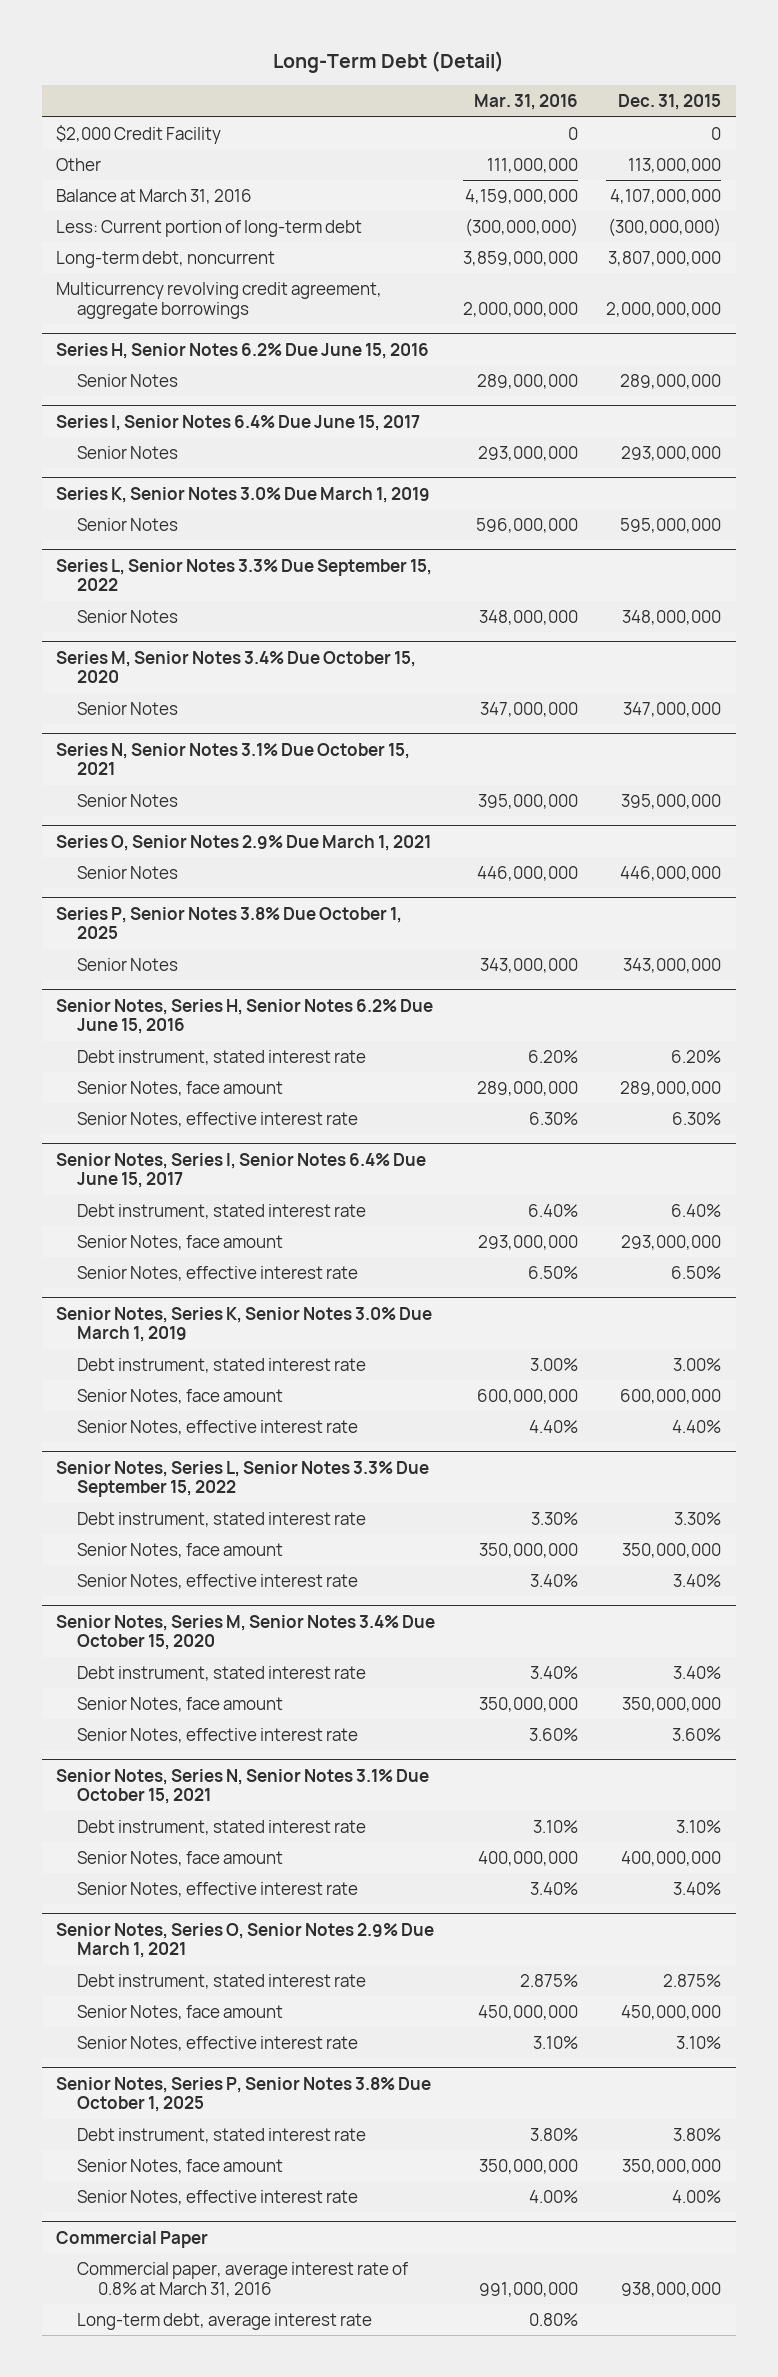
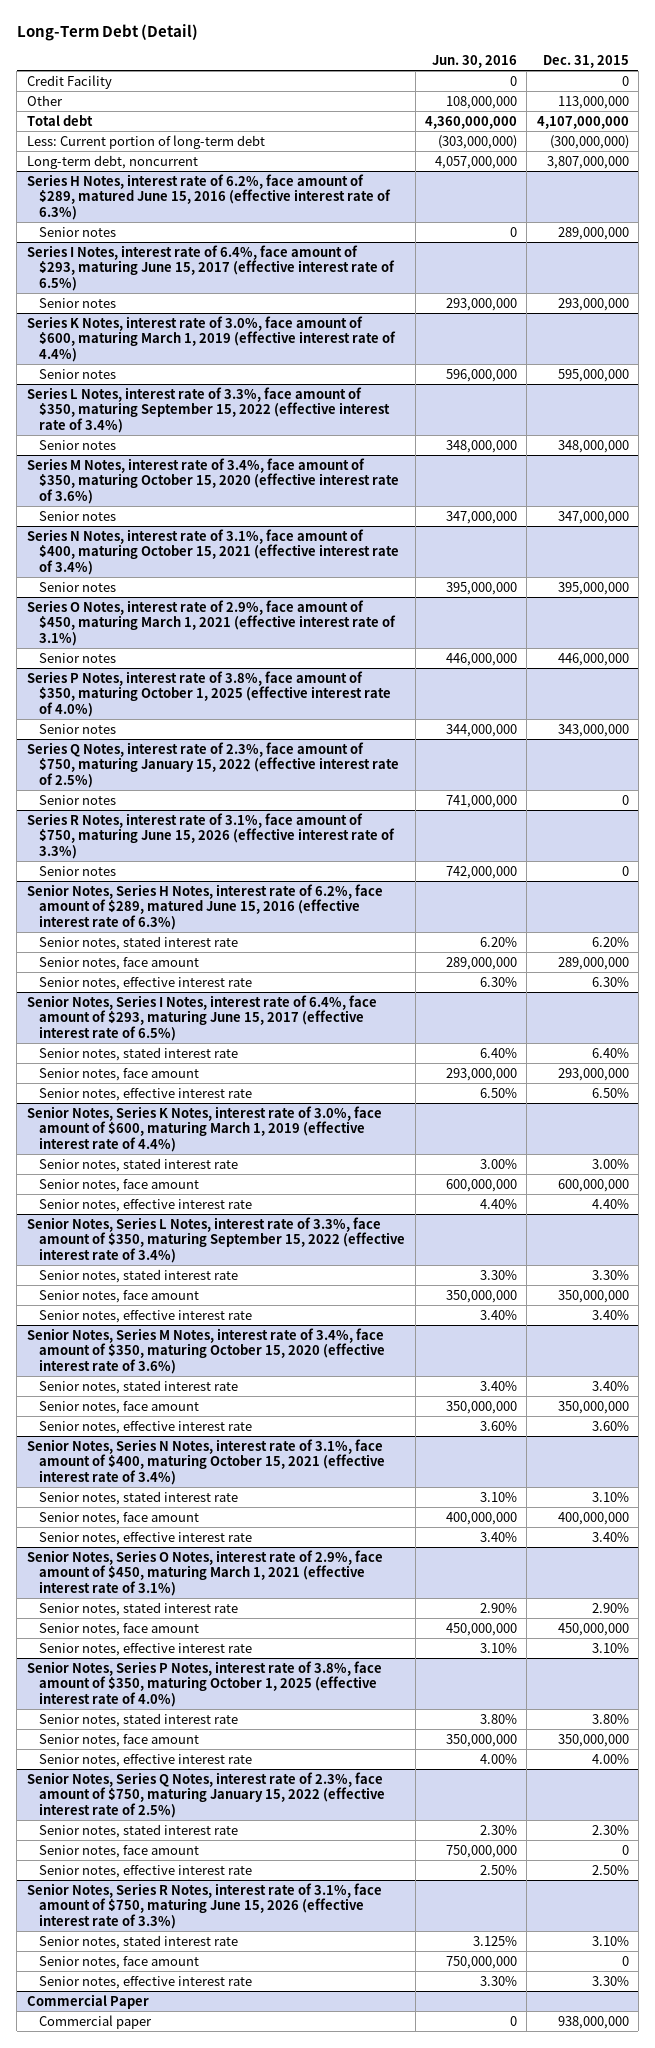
- | Mar. 31, 2016 | Dec. 31, 2015
+ | Jun. 30, 2016 | Dec. 31, 2015
- $2,000 Credit Facility | 0 | 0
+ Credit Facility | 0 | 0
- Balance at March 31, 2016 | 4,159,000,000 | 4,107,000,000
+ Total debt | 4,360,000,000 | 4,107,000,000
- Multicurrency revolving credit agreement, aggregate borrowings | 2,000,000,000 | 2,000,000,000
- Series H, Senior Notes 6.2% Due June 15, 2016
- Senior Notes | 289,000,000 | 289,000,000
- Series I, Senior Notes 6.4% Due June 15, 2017
- Senior Notes | 293,000,000 | 293,000,000
- Series K, Senior Notes 3.0% Due March 1, 2019
- Senior Notes | 596,000,000 | 595,000,000
- Series L, Senior Notes 3.3% Due September 15, 2022
- Senior Notes | 348,000,000 | 348,000,000
- Series M, Senior Notes 3.4% Due October 15, 2020
- Senior Notes | 347,000,000 | 347,000,000
- Series N, Senior Notes 3.1% Due October 15, 2021
- Senior Notes | 395,000,000 | 395,000,000
- Series O, Senior Notes 2.9% Due March 1, 2021
- Senior Notes | 446,000,000 | 446,000,000
- Series P, Senior Notes 3.8% Due October 1, 2025
- Senior Notes | 343,000,000 | 343,000,000
- Senior Notes, Series H, Senior Notes 6.2% Due June 15, 2016
- Debt instrument, stated interest rate | 6.20% | 6.20%
- Senior Notes, face amount | 289,000,000 | 289,000,000
- Senior Notes, effective interest rate | 6.30% | 6.30%
- Senior Notes, Series I, Senior Notes 6.4% Due June 15, 2017
- Debt instrument, stated interest rate | 6.40% | 6.40%
- Senior Notes, face amount | 293,000,000 | 293,000,000
- Senior Notes, effective interest rate | 6.50% | 6.50%
- Senior Notes, Series K, Senior Notes 3.0% Due March 1, 2019
- Debt instrument, stated interest rate | 3.00% | 3.00%
- Senior Notes, face amount | 600,000,000 | 600,000,000
- Senior Notes, effective interest rate | 4.40% | 4.40%
- Senior Notes, Series L, Senior Notes 3.3% Due September 15, 2022
- Debt instrument, stated interest rate | 3.30% | 3.30%
- Senior Notes, face amount | 350,000,000 | 350,000,000
- Senior Notes, effective interest rate | 3.40% | 3.40%
- Senior Notes, Series M, Senior Notes 3.4% Due October 15, 2020
- Debt instrument, stated interest rate | 3.40% | 3.40%
- Senior Notes, face amount | 350,000,000 | 350,000,000
- Senior Notes, effective interest rate | 3.60% | 3.60%
- Senior Notes, Series N, Senior Notes 3.1% Due October 15, 2021
- Debt instrument, stated interest rate | 3.10% | 3.10%
- Senior Notes, face amount | 400,000,000 | 400,000,000
- Senior Notes, effective interest rate | 3.40% | 3.40%
- Senior Notes, Series O, Senior Notes 2.9% Due March 1, 2021
- Debt instrument, stated interest rate | 2.875% | 2.875%
- Senior Notes, face amount | 450,000,000 | 450,000,000
- Senior Notes, effective interest rate | 3.10% | 3.10%
- Senior Notes, Series P, Senior Notes 3.8% Due October 1, 2025
- Debt instrument, stated interest rate | 3.80% | 3.80%
- Senior Notes, face amount | 350,000,000 | 350,000,000
- Senior Notes, effective interest rate | 4.00% | 4.00%
+ Series H Notes, interest rate of 6.2%, face amount of $289, matured June 15, 2016 (effective interest rate of 6.3%)
+ Senior notes | 0 | 289,000,000
+ Series I Notes, interest rate of 6.4%, face amount of $293, maturing June 15, 2017 (effective interest rate of 6.5%)
+ Senior notes | 293,000,000 | 293,000,000
+ Series K Notes, interest rate of 3.0%, face amount of $600, maturing March 1, 2019 (effective interest rate of 4.4%)
+ Senior notes | 596,000,000 | 595,000,000
+ Series L Notes, interest rate of 3.3%, face amount of $350, maturing September 15, 2022 (effective interest rate of 3.4%)
+ Senior notes | 348,000,000 | 348,000,000
+ Series M Notes, interest rate of 3.4%, face amount of $350, maturing October 15, 2020 (effective interest rate of 3.6%)
+ Senior notes | 347,000,000 | 347,000,000
+ Series N Notes, interest rate of 3.1%, face amount of $400, maturing October 15, 2021 (effective interest rate of 3.4%)
+ Senior notes | 395,000,000 | 395,000,000
+ Series O Notes, interest rate of 2.9%, face amount of $450, maturing March 1, 2021 (effective interest rate of 3.1%)
+ Senior notes | 446,000,000 | 446,000,000
+ Series P Notes, interest rate of 3.8%, face amount of $350, maturing October 1, 2025 (effective interest rate of 4.0%)
+ Senior notes | 344,000,000 | 343,000,000
+ Series Q Notes, interest rate of 2.3%, face amount of $750, maturing January 15, 2022 (effective interest rate of 2.5%)
+ Senior notes | 741,000,000 | 0
+ Series R Notes, interest rate of 3.1%, face amount of $750, maturing June 15, 2026 (effective interest rate of 3.3%)
+ Senior notes | 742,000,000 | 0
+ Senior Notes, Series H Notes, interest rate of 6.2%, face amount of $289, matured June 15, 2016 (effective interest rate of 6.3%)
+ Senior notes, stated interest rate | 6.20% | 6.20%
+ Senior notes, face amount | 289,000,000 | 289,000,000
+ Senior notes, effective interest rate | 6.30% | 6.30%
+ Senior Notes, Series I Notes, interest rate of 6.4%, face amount of $293, maturing June 15, 2017 (effective interest rate of 6.5%)
+ Senior notes, stated interest rate | 6.40% | 6.40%
+ Senior notes, face amount | 293,000,000 | 293,000,000
+ Senior notes, effective interest rate | 6.50% | 6.50%
+ Senior Notes, Series K Notes, interest rate of 3.0%, face amount of $600, maturing March 1, 2019 (effective interest rate of 4.4%)
+ Senior notes, stated interest rate | 3.00% | 3.00%
+ Senior notes, face amount | 600,000,000 | 600,000,000
+ Senior notes, effective interest rate | 4.40% | 4.40%
+ Senior Notes, Series L Notes, interest rate of 3.3%, face amount of $350, maturing September 15, 2022 (effective interest rate of 3.4%)
+ Senior notes, stated interest rate | 3.30% | 3.30%
+ Senior notes, face amount | 350,000,000 | 350,000,000
+ Senior notes, effective interest rate | 3.40% | 3.40%
+ Senior Notes, Series M Notes, interest rate of 3.4%, face amount of $350, maturing October 15, 2020 (effective interest rate of 3.6%)
+ Senior notes, stated interest rate | 3.40% | 3.40%
+ Senior notes, face amount | 350,000,000 | 350,000,000
+ Senior notes, effective interest rate | 3.60% | 3.60%
+ Senior Notes, Series N Notes, interest rate of 3.1%, face amount of $400, maturing October 15, 2021 (effective interest rate of 3.4%)
+ Senior notes, stated interest rate | 3.10% | 3.10%
+ Senior notes, face amount | 400,000,000 | 400,000,000
+ Senior notes, effective interest rate | 3.40% | 3.40%
+ Senior Notes, Series O Notes, interest rate of 2.9%, face amount of $450, maturing March 1, 2021 (effective interest rate of 3.1%)
+ Senior notes, stated interest rate | 2.90% | 2.90%
+ Senior notes, face amount | 450,000,000 | 450,000,000
+ Senior notes, effective interest rate | 3.10% | 3.10%
+ Senior Notes, Series P Notes, interest rate of 3.8%, face amount of $350, maturing October 1, 2025 (effective interest rate of 4.0%)
+ Senior notes, stated interest rate | 3.80% | 3.80%
+ Senior notes, face amount | 350,000,000 | 350,000,000
+ Senior notes, effective interest rate | 4.00% | 4.00%
+ Senior Notes, Series Q Notes, interest rate of 2.3%, face amount of $750, maturing January 15, 2022 (effective interest rate of 2.5%)
+ Senior notes, stated interest rate | 2.30% | 2.30%
+ Senior notes, face amount | 750,000,000 | 0
+ Senior notes, effective interest rate | 2.50% | 2.50%
+ Senior Notes, Series R Notes, interest rate of 3.1%, face amount of $750, maturing June 15, 2026 (effective interest rate of 3.3%)
+ Senior notes, stated interest rate | 3.125% | 3.10%
+ Senior notes, face amount | 750,000,000 | 0
+ Senior notes, effective interest rate | 3.30% | 3.30%
@ Commercial Paper
- Commercial paper, average interest rate of 0.8% at March 31, 2016 | 991,000,000 | 938,000,000
- Long-term debt, average interest rate | 0.80% |
+ Commercial paper | 0 | 938,000,000

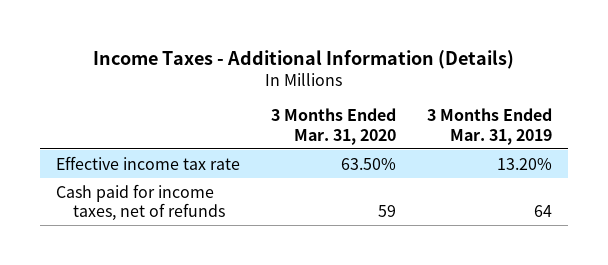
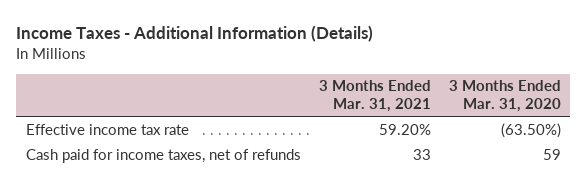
- | 3 Months Ended Mar. 31, 2020 | 3 Months Ended Mar. 31, 2019
+ | 3 Months Ended Mar. 31, 2021 | 3 Months Ended Mar. 31, 2020
- Effective income tax rate | 63.50% | 13.20%
+ Effective income tax rate | 59.20% | (63.50%)

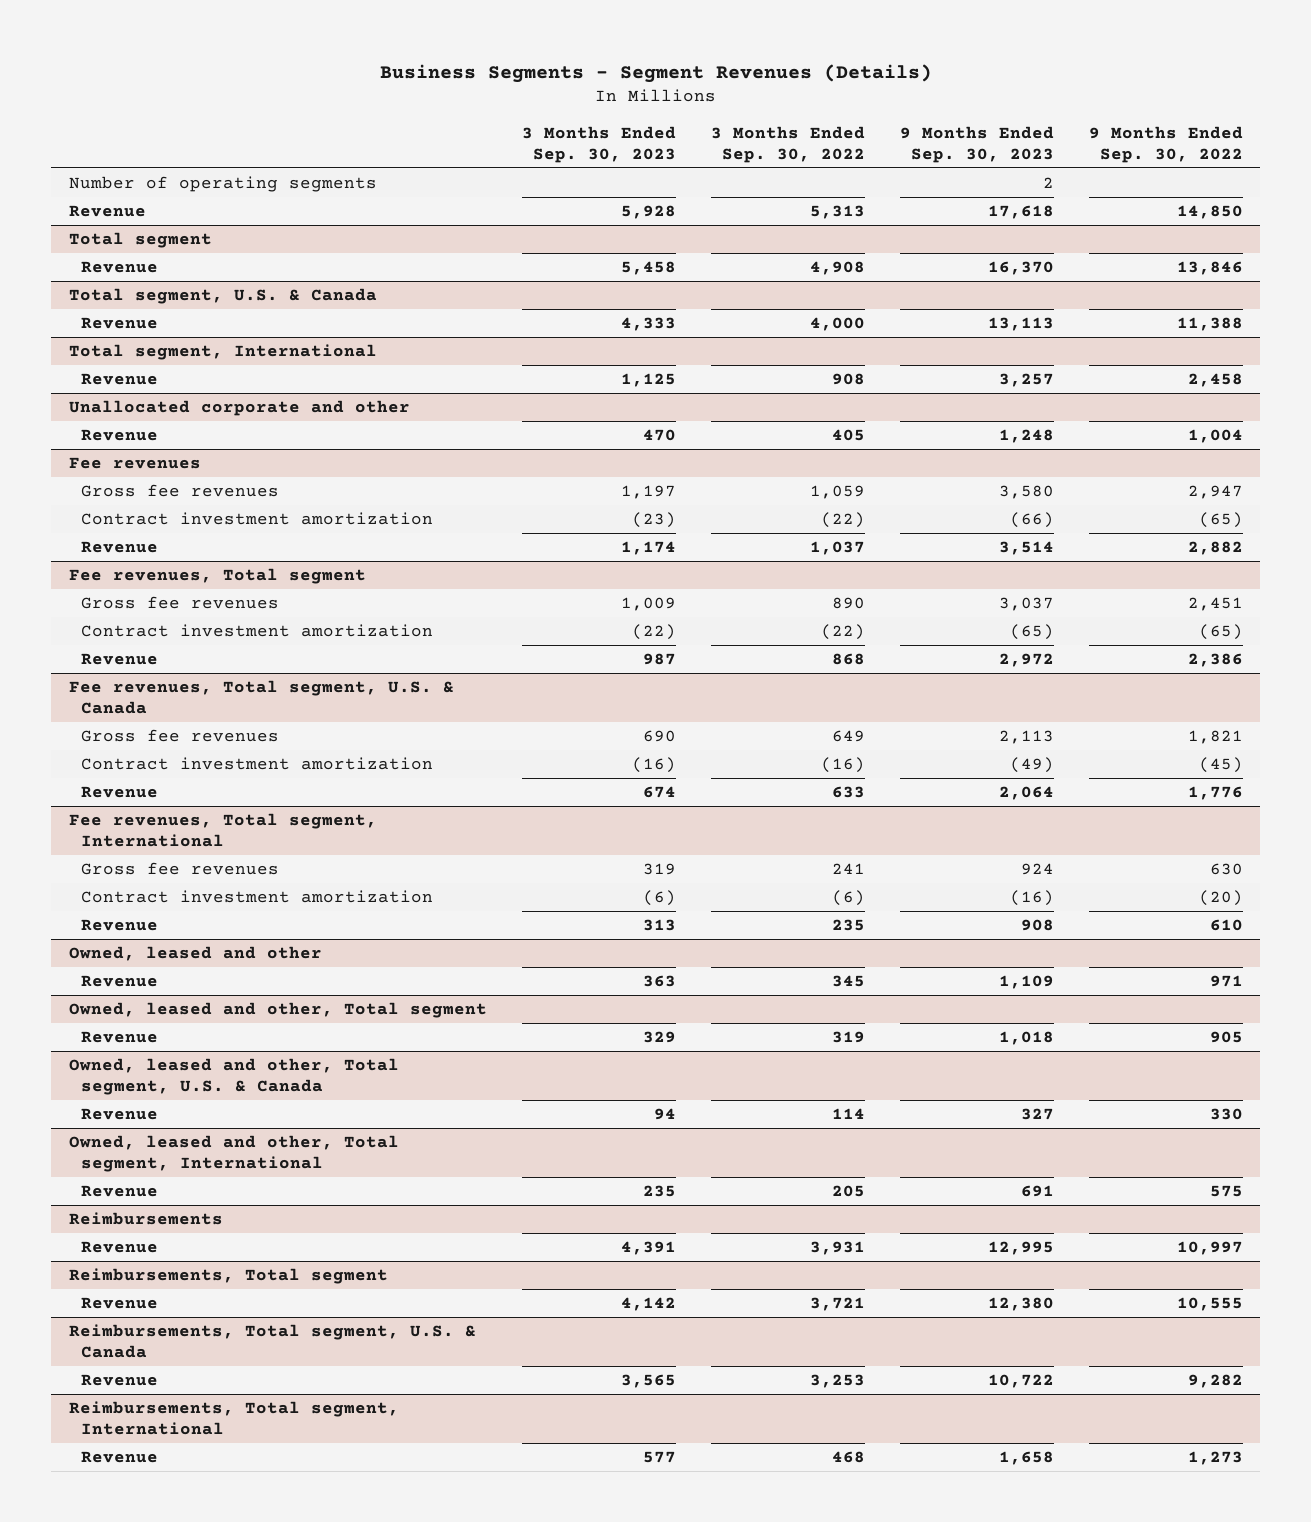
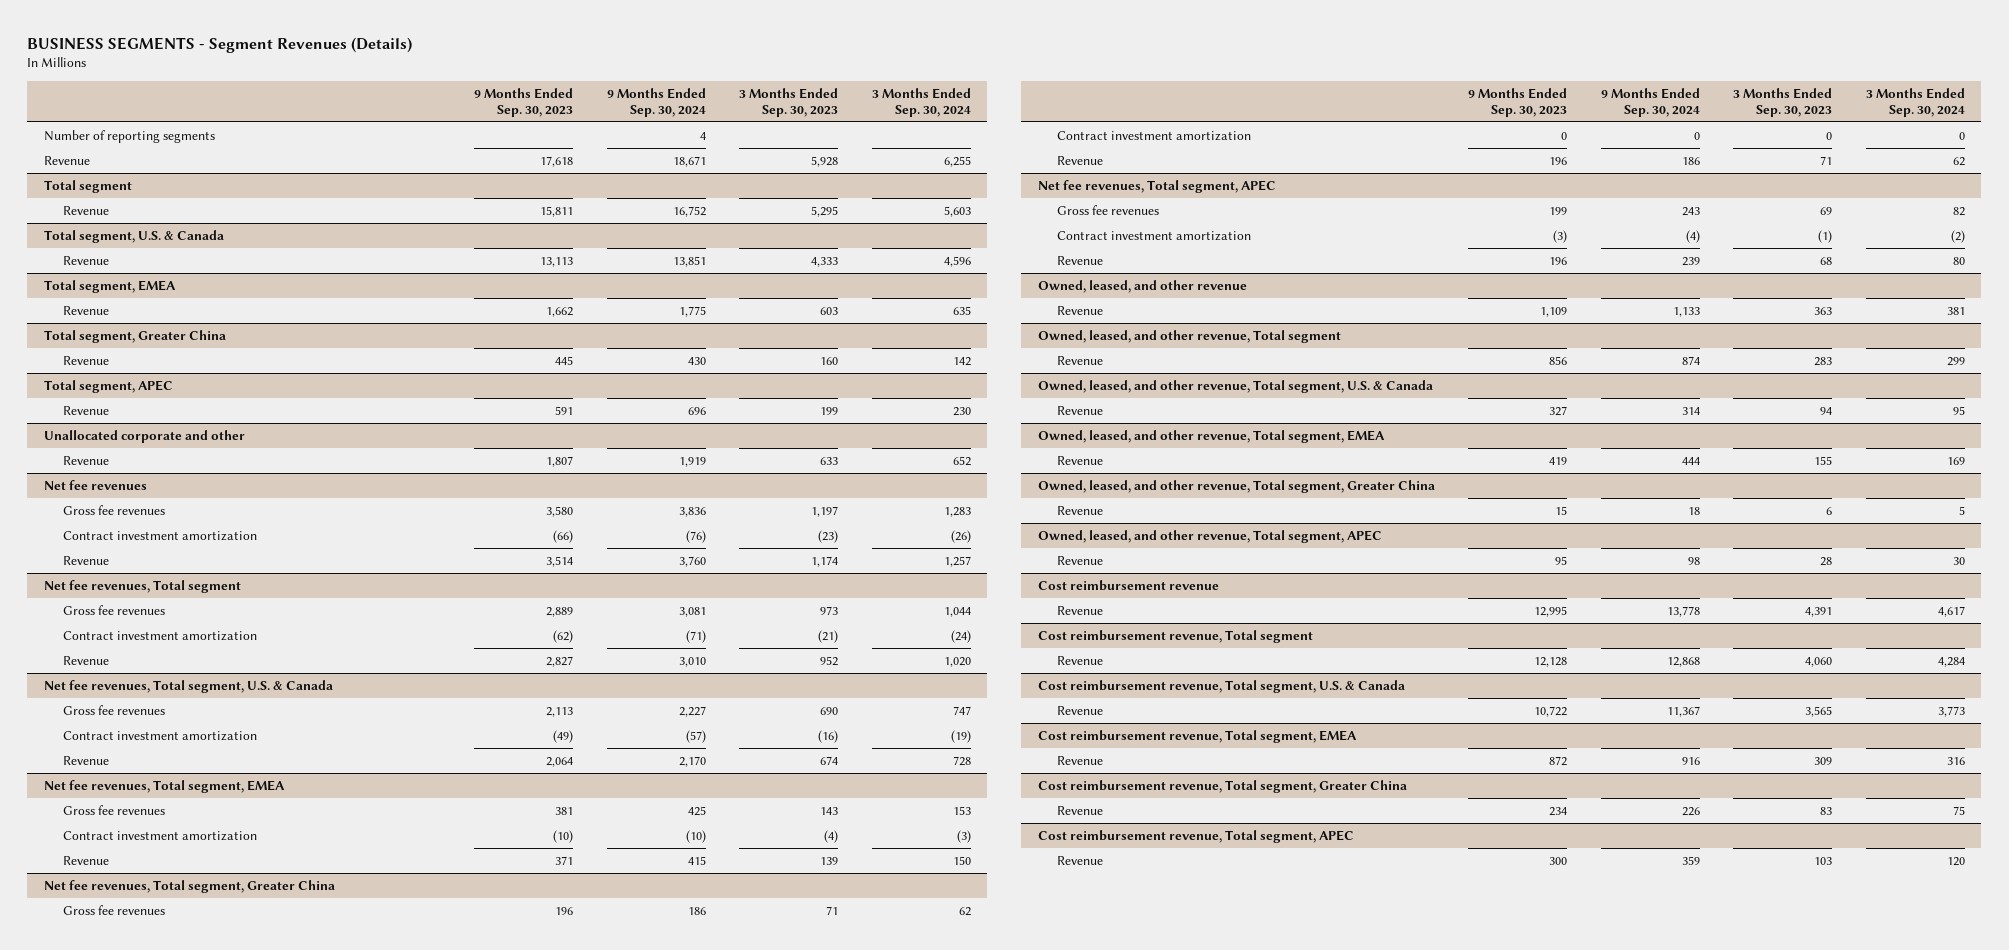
- Business Segments - Segment Revenues (Details)
+ BUSINESS SEGMENTS - Segment Revenues (Details)
- | 3 Months Ended Sep. 30, 2023 | 3 Months Ended Sep. 30, 2022 | 9 Months Ended Sep. 30, 2023 | 9 Months Ended Sep. 30, 2022
+ | 9 Months Ended Sep. 30, 2023 | 9 Months Ended Sep. 30, 2024 | 3 Months Ended Sep. 30, 2023 | 3 Months Ended Sep. 30, 2024
- Number of operating segments | | | 2 |
+ Number of reporting segments | | 4 | |
@ Total segment
- Revenue | 5,458 | 4,908 | 16,370 | 13,846
+ Revenue | 15,811 | 16,752 | 5,295 | 5,603
- Total segment, International
- Revenue | 1,125 | 908 | 3,257 | 2,458
+ Total segment, EMEA
+ Revenue | 1,662 | 1,775 | 603 | 635
+ Total segment, Greater China
+ Revenue | 445 | 430 | 160 | 142
+ Total segment, APEC
+ Revenue | 591 | 696 | 199 | 230
@ Unallocated corporate and other
- Revenue | 470 | 405 | 1,248 | 1,004
- Fee revenues
@ Unallocated corporate and other
+ Revenue | 1,807 | 1,919 | 633 | 652
+ Net fee revenues
- Fee revenues, Total segment
- Gross fee revenues | 1,009 | 890 | 3,037 | 2,451
- Contract investment amortization | (22) | (22) | (65) | (65)
- Revenue | 987 | 868 | 2,972 | 2,386
- Fee revenues, Total segment, U.S. & Canada
+ Net fee revenues, Total segment
+ Gross fee revenues | 2,889 | 3,081 | 973 | 1,044
+ Contract investment amortization | (62) | (71) | (21) | (24)
+ Revenue | 2,827 | 3,010 | 952 | 1,020
+ Net fee revenues, Total segment, U.S. & Canada
- Fee revenues, Total segment, International
- Gross fee revenues | 319 | 241 | 924 | 630
- Contract investment amortization | (6) | (6) | (16) | (20)
- Revenue | 313 | 235 | 908 | 610
- Owned, leased and other
+ Net fee revenues, Total segment, EMEA
+ Gross fee revenues | 381 | 425 | 143 | 153
+ Contract investment amortization | (10) | (10) | (4) | (3)
+ Revenue | 371 | 415 | 139 | 150
+ Net fee revenues, Total segment, Greater China
+ Gross fee revenues | 196 | 186 | 71 | 62
+ Contract investment amortization | 0 | 0 | 0 | 0
+ Revenue | 196 | 186 | 71 | 62
+ Net fee revenues, Total segment, APEC
+ Gross fee revenues | 199 | 243 | 69 | 82
+ Contract investment amortization | (3) | (4) | (1) | (2)
+ Revenue | 196 | 239 | 68 | 80
+ Owned, leased, and other revenue
- Owned, leased and other, Total segment
- Revenue | 329 | 319 | 1,018 | 905
- Owned, leased and other, Total segment, U.S. & Canada
+ Owned, leased, and other revenue, Total segment
+ Revenue | 856 | 874 | 283 | 299
+ Owned, leased, and other revenue, Total segment, U.S. & Canada
- Owned, leased and other, Total segment, International
- Revenue | 235 | 205 | 691 | 575
- Reimbursements
+ Owned, leased, and other revenue, Total segment, EMEA
+ Revenue | 419 | 444 | 155 | 169
+ Owned, leased, and other revenue, Total segment, Greater China
+ Revenue | 15 | 18 | 6 | 5
+ Owned, leased, and other revenue, Total segment, APEC
+ Revenue | 95 | 98 | 28 | 30
+ Cost reimbursement revenue
- Reimbursements, Total segment
- Revenue | 4,142 | 3,721 | 12,380 | 10,555
- Reimbursements, Total segment, U.S. & Canada
+ Cost reimbursement revenue, Total segment
+ Revenue | 12,128 | 12,868 | 4,060 | 4,284
+ Cost reimbursement revenue, Total segment, U.S. & Canada
- Reimbursements, Total segment, International
- Revenue | 577 | 468 | 1,658 | 1,273
+ Cost reimbursement revenue, Total segment, EMEA
+ Revenue | 872 | 916 | 309 | 316
+ Cost reimbursement revenue, Total segment, Greater China
+ Revenue | 234 | 226 | 83 | 75
+ Cost reimbursement revenue, Total segment, APEC
+ Revenue | 300 | 359 | 103 | 120

